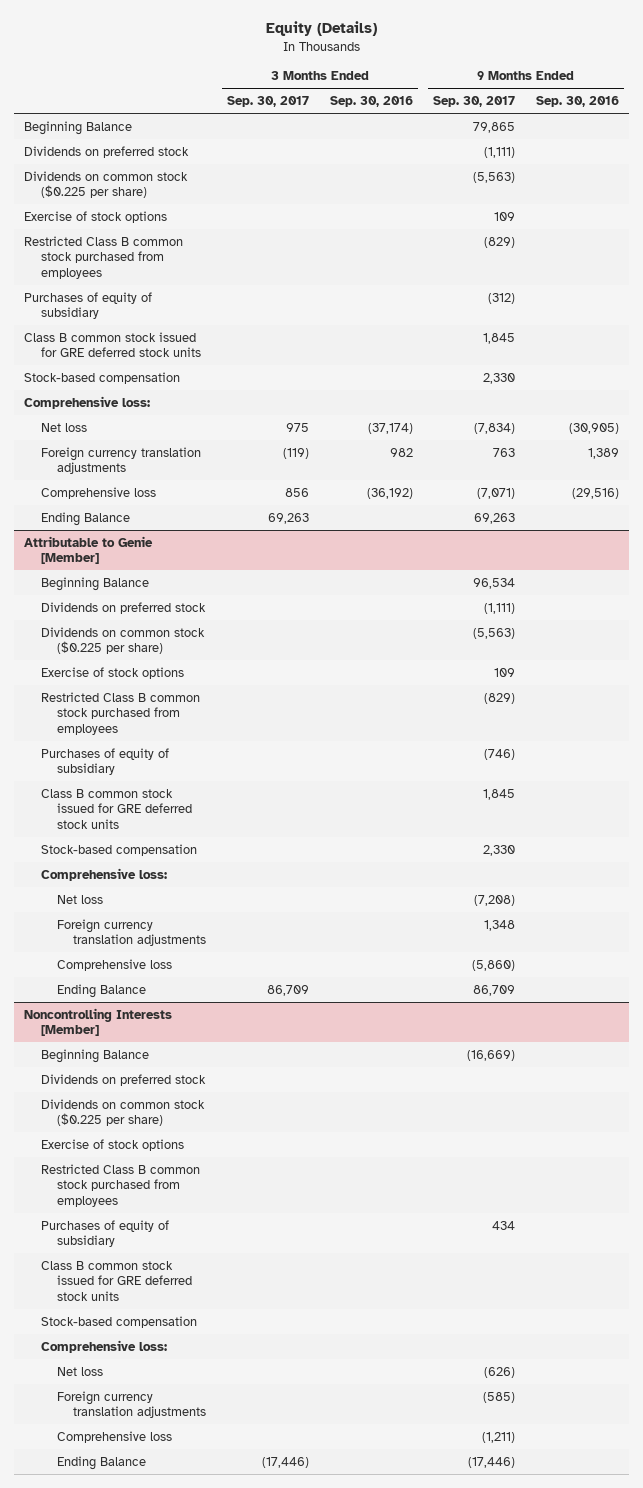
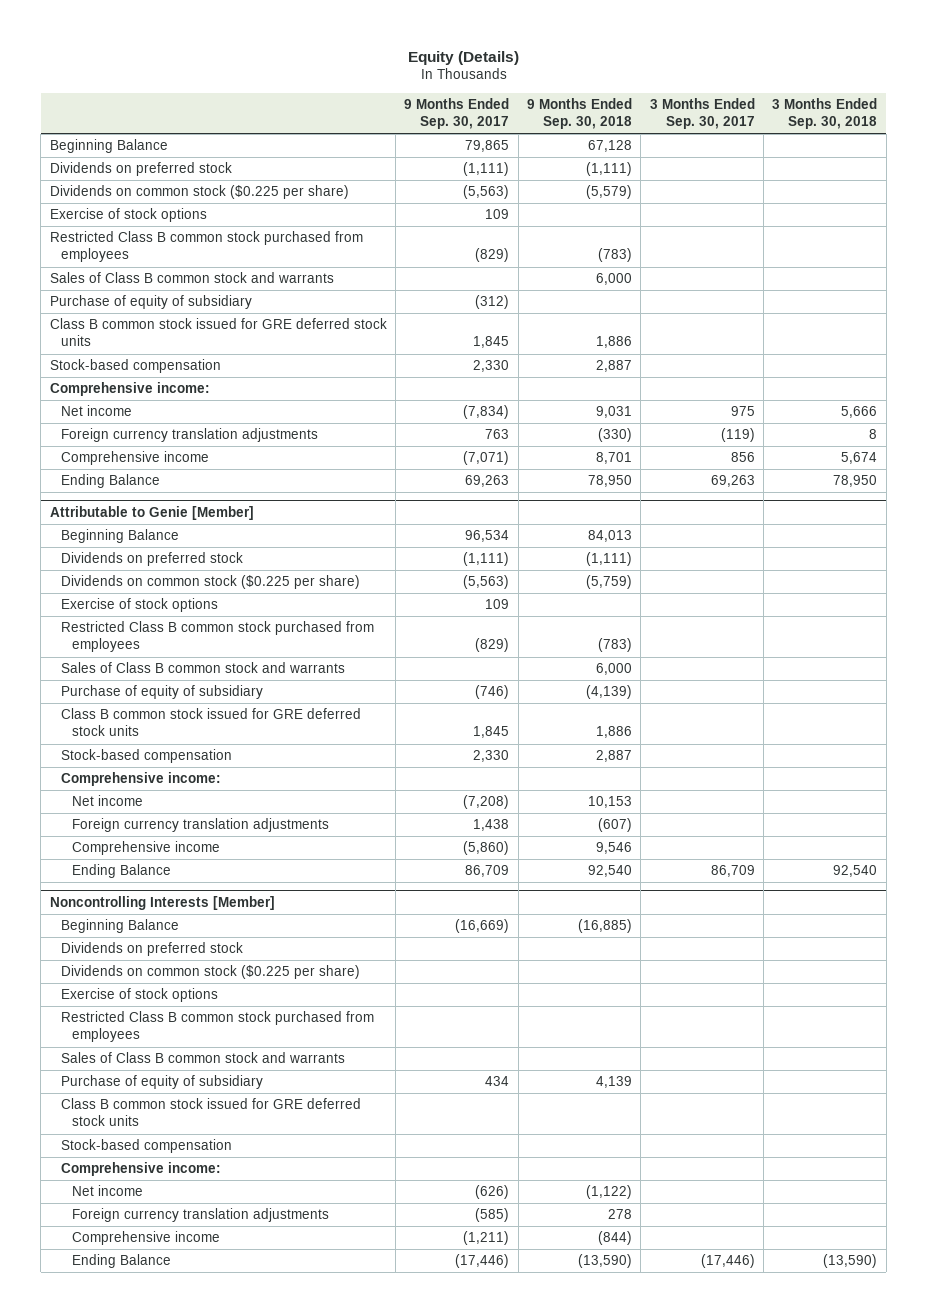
- | 3 Months Ended Sep. 30, 2017 | 3 Months Ended Sep. 30, 2016 | 9 Months Ended Sep. 30, 2017 | 9 Months Ended Sep. 30, 2016
+ | 9 Months Ended Sep. 30, 2017 | 9 Months Ended Sep. 30, 2018 | 3 Months Ended Sep. 30, 2017 | 3 Months Ended Sep. 30, 2018
- Purchases of equity of subsidiary | | | (312) |
+ Sales of Class B common stock and warrants | | 6,000 | |
+ Purchase of equity of subsidiary | (312) | | |
- Comprehensive loss:
- Net loss | 975 | (37,174) | (7,834) | (30,905)
+ Comprehensive income:
+ Net income | (7,834) | 9,031 | 975 | 5,666
- Comprehensive loss | 856 | (36,192) | (7,071) | (29,516)
+ Comprehensive income | (7,071) | 8,701 | 856 | 5,674
@ Attributable to Genie [Member]
- Purchases of equity of subsidiary | | | (746) |
+ Sales of Class B common stock and warrants | | 6,000 | |
+ Purchase of equity of subsidiary | (746) | (4,139) | |
- Comprehensive loss:
- Net loss | | | (7,208) |
- Foreign currency translation adjustments | | | 1,348 |
- Comprehensive loss | | | (5,860) |
+ Comprehensive income:
+ Net income | (7,208) | 10,153 | |
+ Foreign currency translation adjustments | 1,438 | (607) | |
+ Comprehensive income | (5,860) | 9,546 | |
@ Noncontrolling Interests [Member]
- Purchases of equity of subsidiary | | | 434 |
+ Sales of Class B common stock and warrants
+ Purchase of equity of subsidiary | 434 | 4,139 | |
- Comprehensive loss:
- Net loss | | | (626) |
+ Comprehensive income:
+ Net income | (626) | (1,122) | |
- Comprehensive loss | | | (1,211) |
+ Comprehensive income | (1,211) | (844) | |

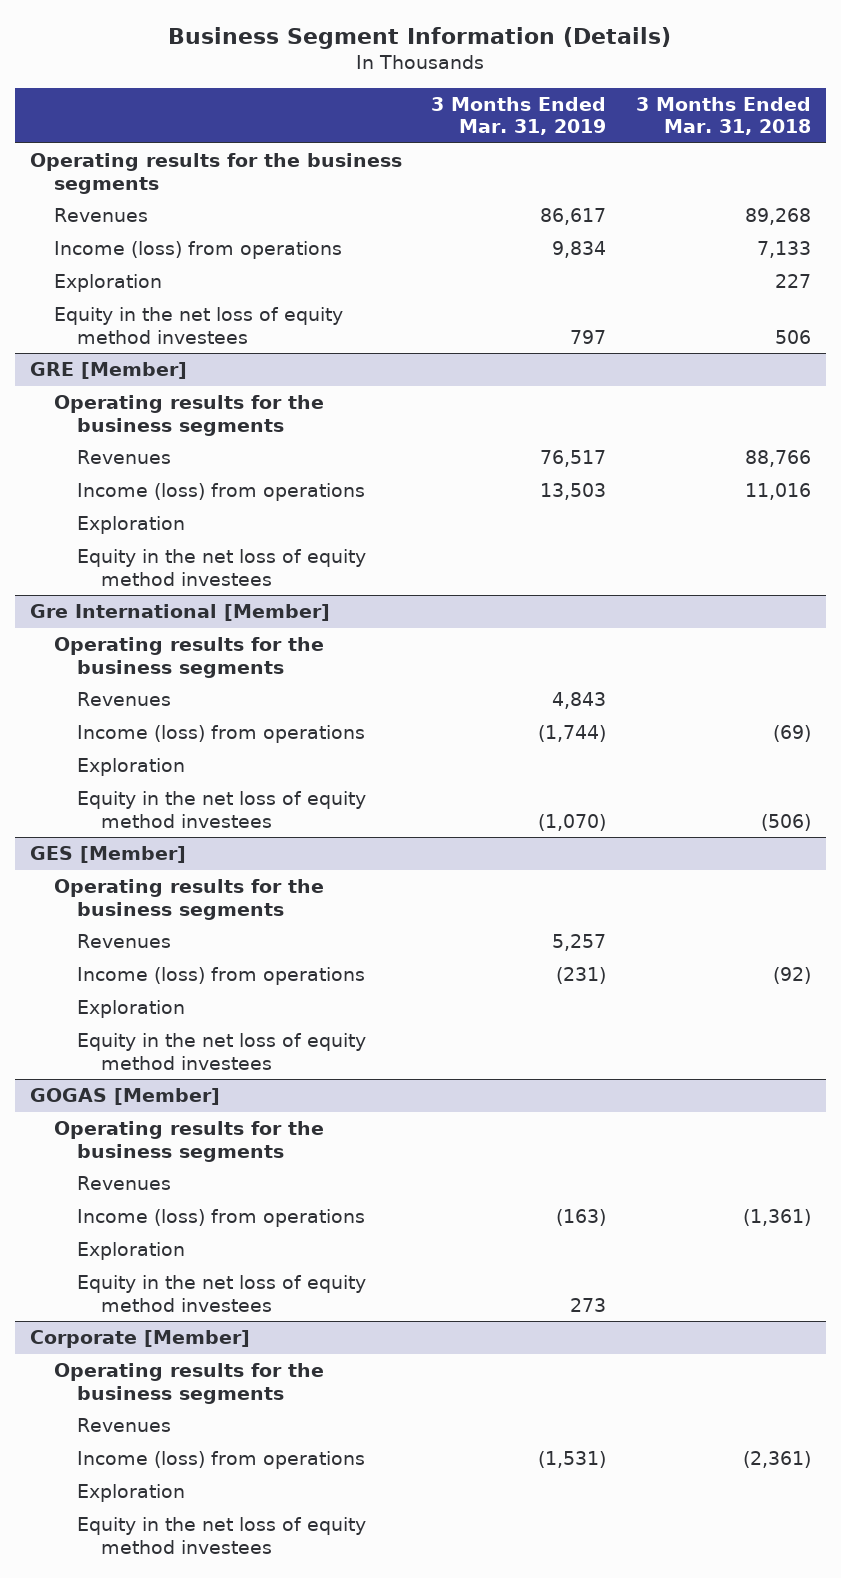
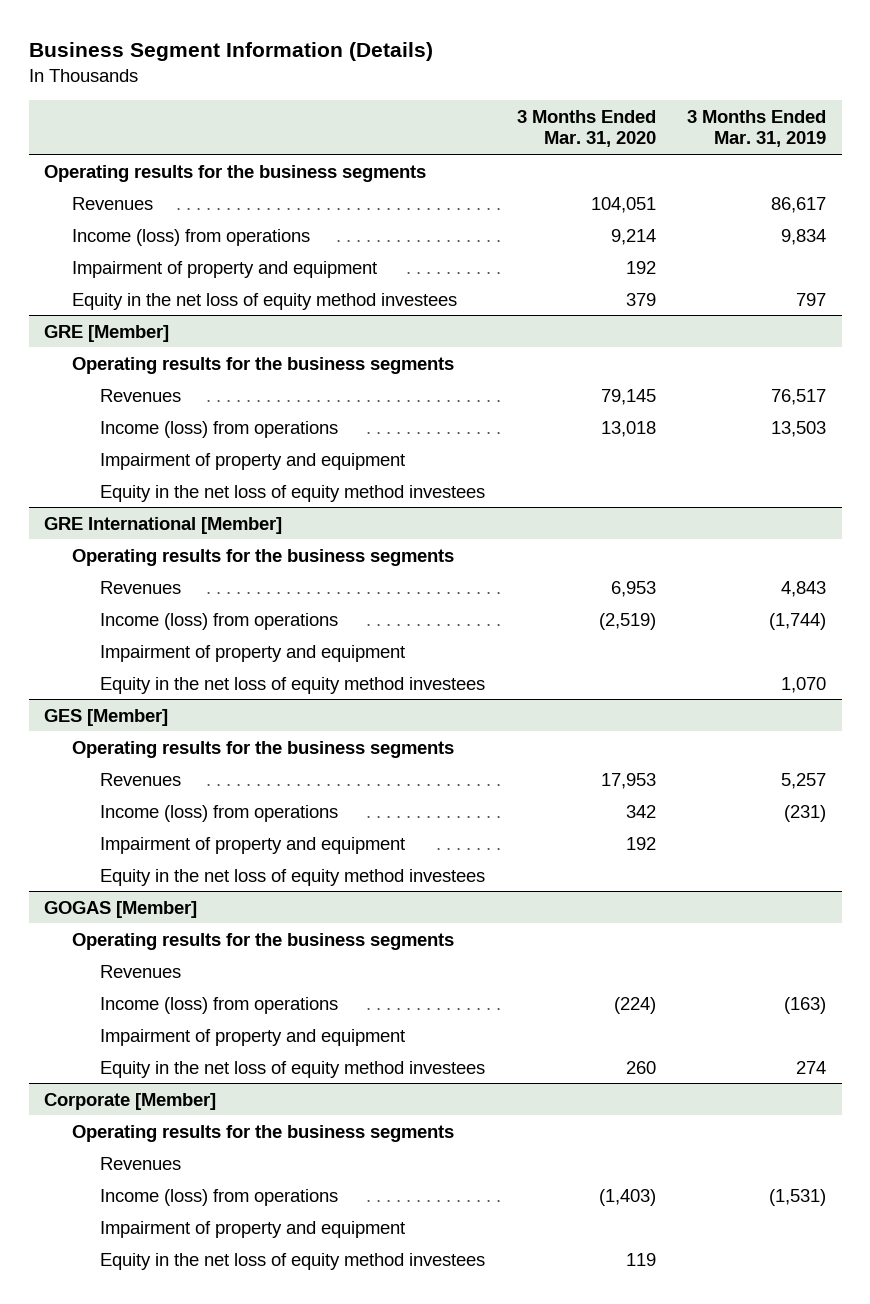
- | 3 Months Ended Mar. 31, 2019 | 3 Months Ended Mar. 31, 2018
+ | 3 Months Ended Mar. 31, 2020 | 3 Months Ended Mar. 31, 2019
- Exploration | | 227
+ Impairment of property and equipment | 192 |
@ GRE [Member]
- Exploration
+ Impairment of property and equipment
- Gre International [Member]
+ GRE International [Member]
- Exploration
- Equity in the net loss of equity method investees | (1,070) | (506)
+ Impairment of property and equipment
+ Equity in the net loss of equity method investees | | 1,070
@ GES [Member]
- Exploration
+ Impairment of property and equipment | 192 |
@ GOGAS [Member]
- Exploration
- Equity in the net loss of equity method investees | 273 |
+ Impairment of property and equipment
+ Equity in the net loss of equity method investees | 260 | 274
@ Corporate [Member]
- Exploration
+ Impairment of property and equipment

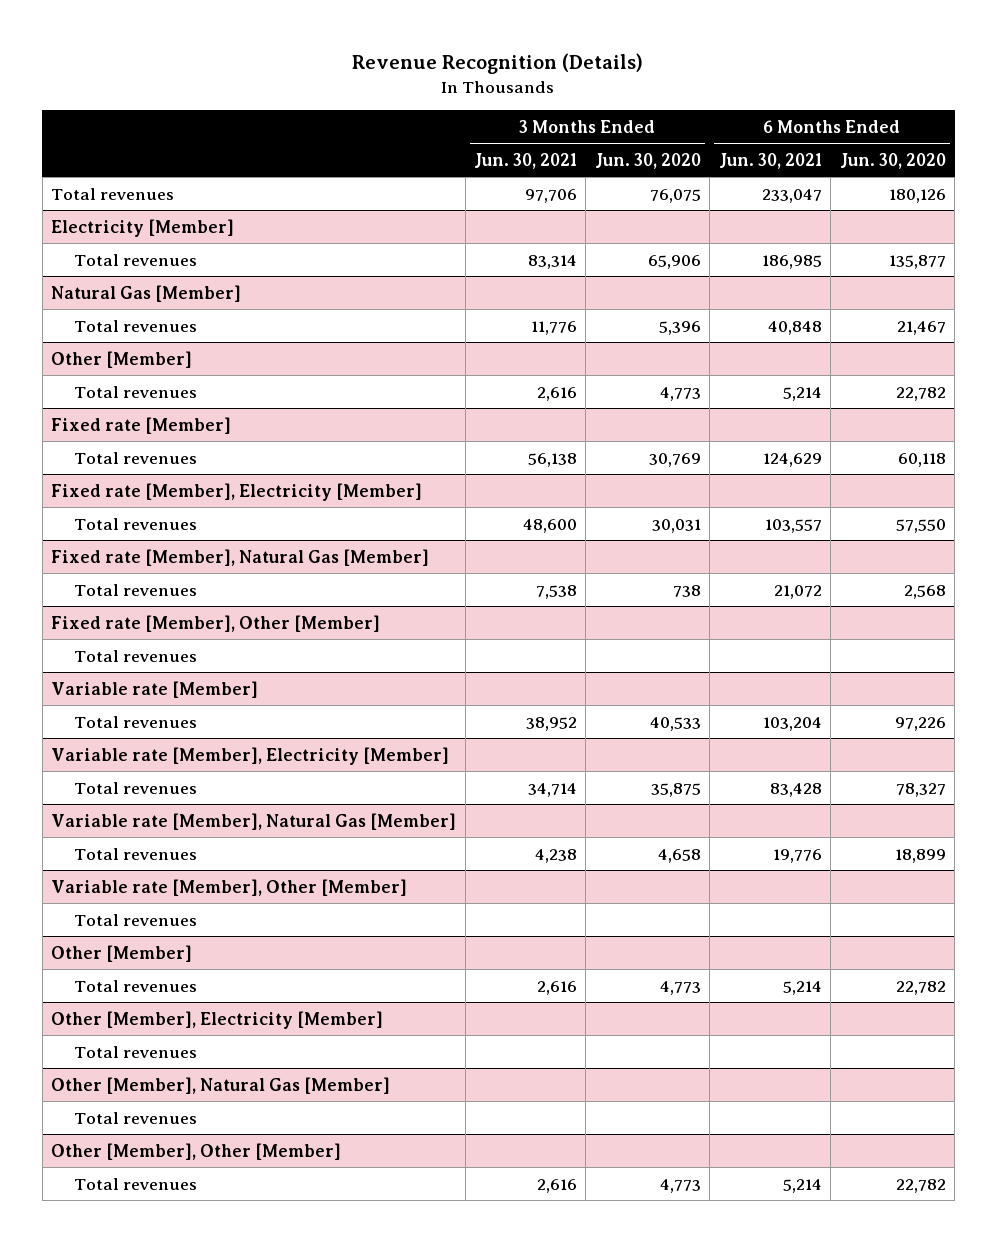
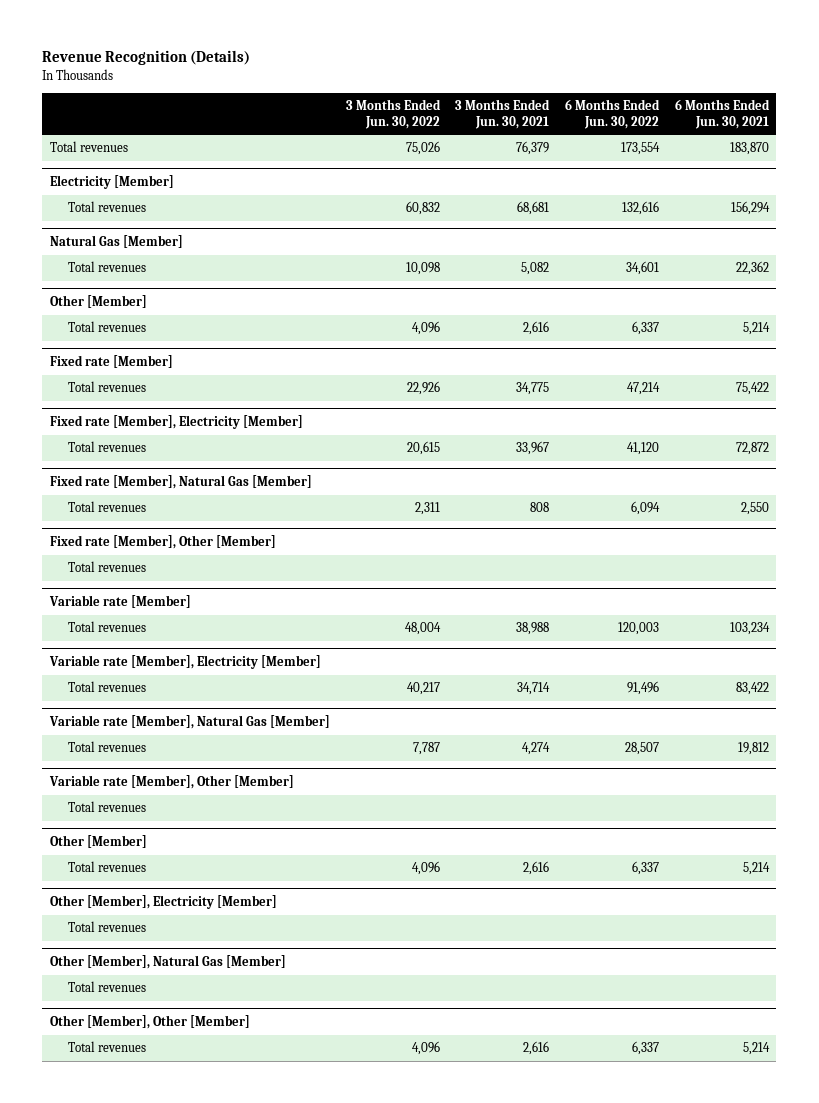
- | 3 Months Ended Jun. 30, 2021 | 3 Months Ended Jun. 30, 2020 | 6 Months Ended Jun. 30, 2021 | 6 Months Ended Jun. 30, 2020
+ | 3 Months Ended Jun. 30, 2022 | 3 Months Ended Jun. 30, 2021 | 6 Months Ended Jun. 30, 2022 | 6 Months Ended Jun. 30, 2021
- Total revenues | 97,706 | 76,075 | 233,047 | 180,126
+ Total revenues | 75,026 | 76,379 | 173,554 | 183,870
@ Electricity [Member]
- Total revenues | 83,314 | 65,906 | 186,985 | 135,877
+ Total revenues | 60,832 | 68,681 | 132,616 | 156,294
@ Natural Gas [Member]
- Total revenues | 11,776 | 5,396 | 40,848 | 21,467
+ Total revenues | 10,098 | 5,082 | 34,601 | 22,362
@ Fixed rate [Member]
- Total revenues | 56,138 | 30,769 | 124,629 | 60,118
+ Total revenues | 22,926 | 34,775 | 47,214 | 75,422
@ Fixed rate [Member], Electricity [Member]
- Total revenues | 48,600 | 30,031 | 103,557 | 57,550
+ Total revenues | 20,615 | 33,967 | 41,120 | 72,872
@ Fixed rate [Member], Natural Gas [Member]
- Total revenues | 7,538 | 738 | 21,072 | 2,568
+ Total revenues | 2,311 | 808 | 6,094 | 2,550
@ Variable rate [Member]
- Total revenues | 38,952 | 40,533 | 103,204 | 97,226
+ Total revenues | 48,004 | 38,988 | 120,003 | 103,234
@ Variable rate [Member], Electricity [Member]
- Total revenues | 34,714 | 35,875 | 83,428 | 78,327
+ Total revenues | 40,217 | 34,714 | 91,496 | 83,422
@ Variable rate [Member], Natural Gas [Member]
- Total revenues | 4,238 | 4,658 | 19,776 | 18,899
+ Total revenues | 7,787 | 4,274 | 28,507 | 19,812

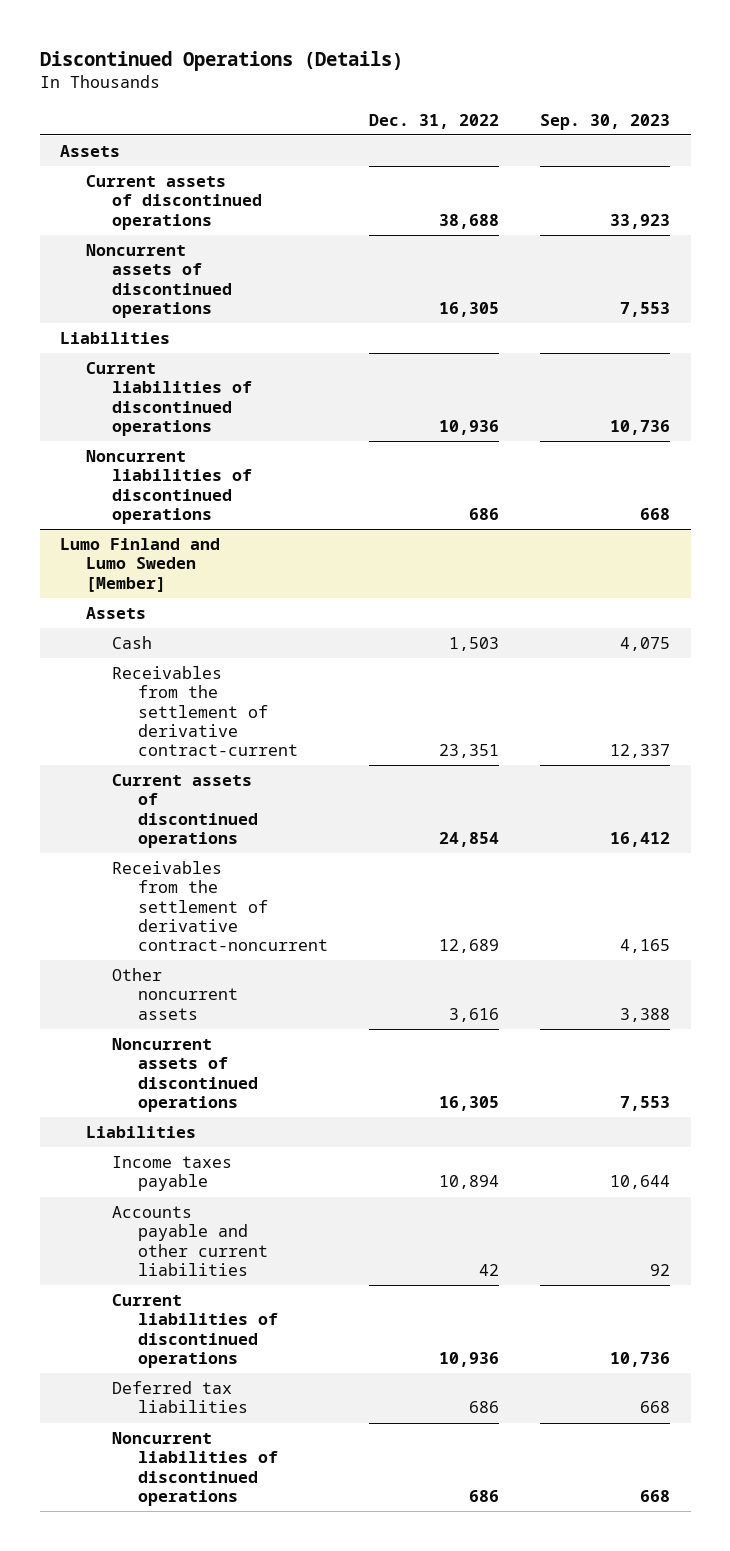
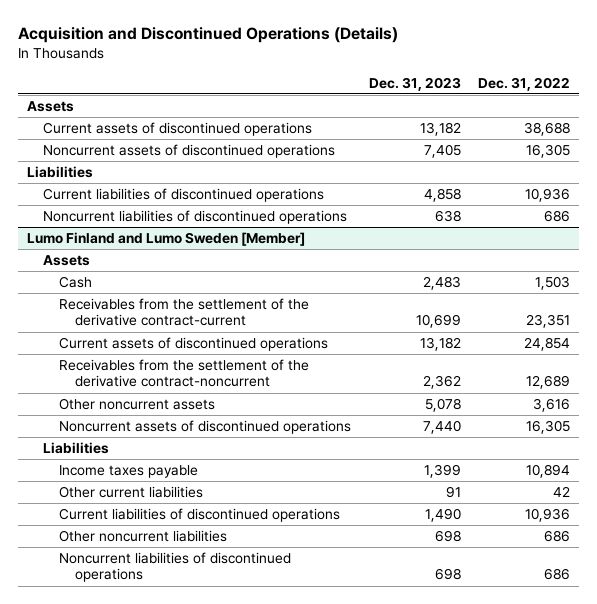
- Discontinued Operations (Details)
+ Acquisition and Discontinued Operations (Details)
- | Dec. 31, 2022 | Sep. 30, 2023
+ | Dec. 31, 2023 | Dec. 31, 2022
@ Lumo Finland and Lumo Sweden [Member]
- Receivables from the settlement of derivative contract-current | 23,351 | 12,337
+ Receivables from the settlement of the derivative contract-current | 10,699 | 23,351
- Receivables from the settlement of derivative contract-noncurrent | 12,689 | 4,165
+ Receivables from the settlement of the derivative contract-noncurrent | 2,362 | 12,689
- Accounts payable and other current liabilities | 42 | 92
+ Other current liabilities | 91 | 42
- Deferred tax liabilities | 686 | 668
+ Other noncurrent liabilities | 698 | 686

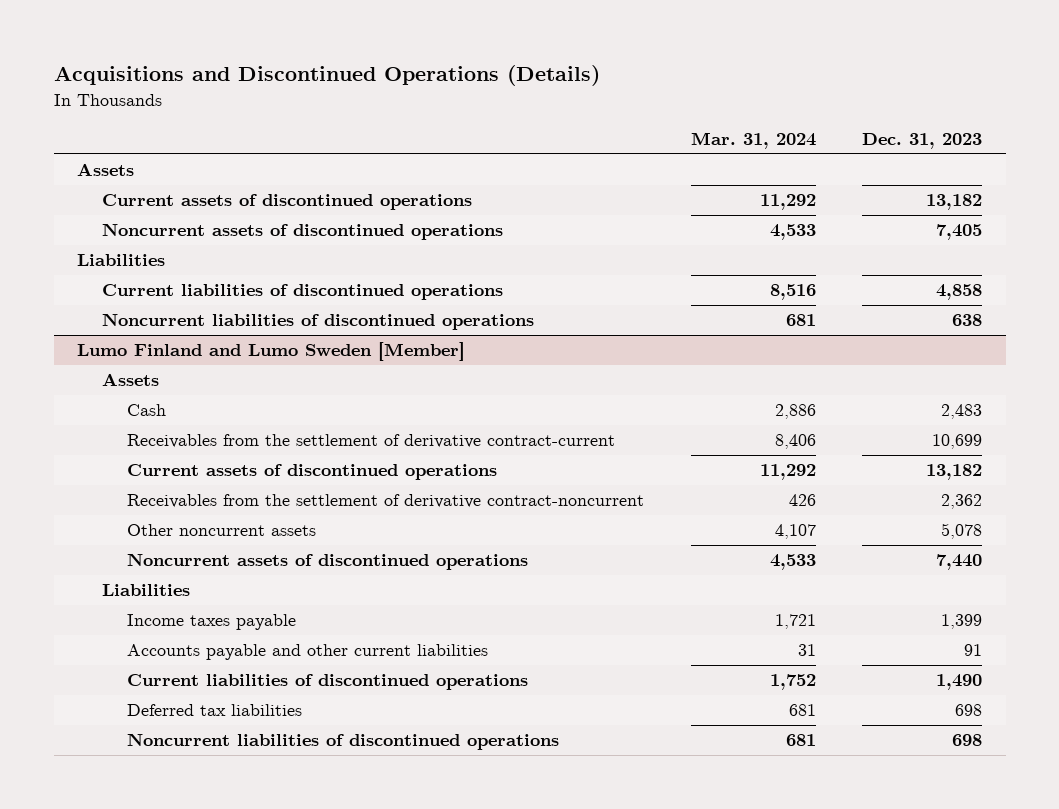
- Acquisition and Discontinued Operations (Details)
+ Acquisitions and Discontinued Operations (Details)
- | Dec. 31, 2023 | Dec. 31, 2022
+ | Mar. 31, 2024 | Dec. 31, 2023
@ Lumo Finland and Lumo Sweden [Member]
- Receivables from the settlement of the derivative contract-current | 10,699 | 23,351
+ Receivables from the settlement of derivative contract-current | 8,406 | 10,699
- Receivables from the settlement of the derivative contract-noncurrent | 2,362 | 12,689
+ Receivables from the settlement of derivative contract-noncurrent | 426 | 2,362
- Other current liabilities | 91 | 42
+ Accounts payable and other current liabilities | 31 | 91
- Other noncurrent liabilities | 698 | 686
+ Deferred tax liabilities | 681 | 698

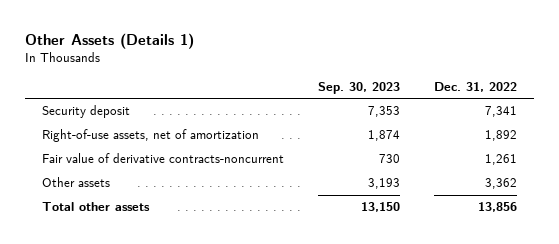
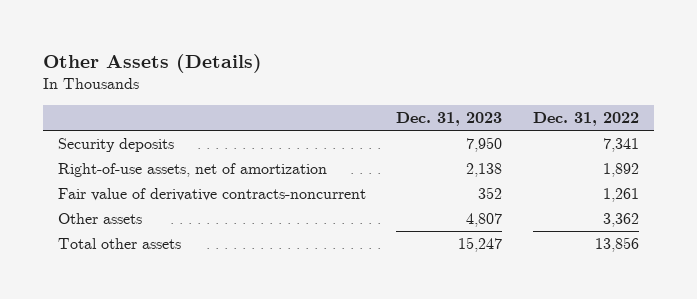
- Other Assets (Details 1)
+ Other Assets (Details)
- | Sep. 30, 2023 | Dec. 31, 2022
+ | Dec. 31, 2023 | Dec. 31, 2022
- Security deposit | 7,353 | 7,341
+ Security deposits | 7,950 | 7,341

